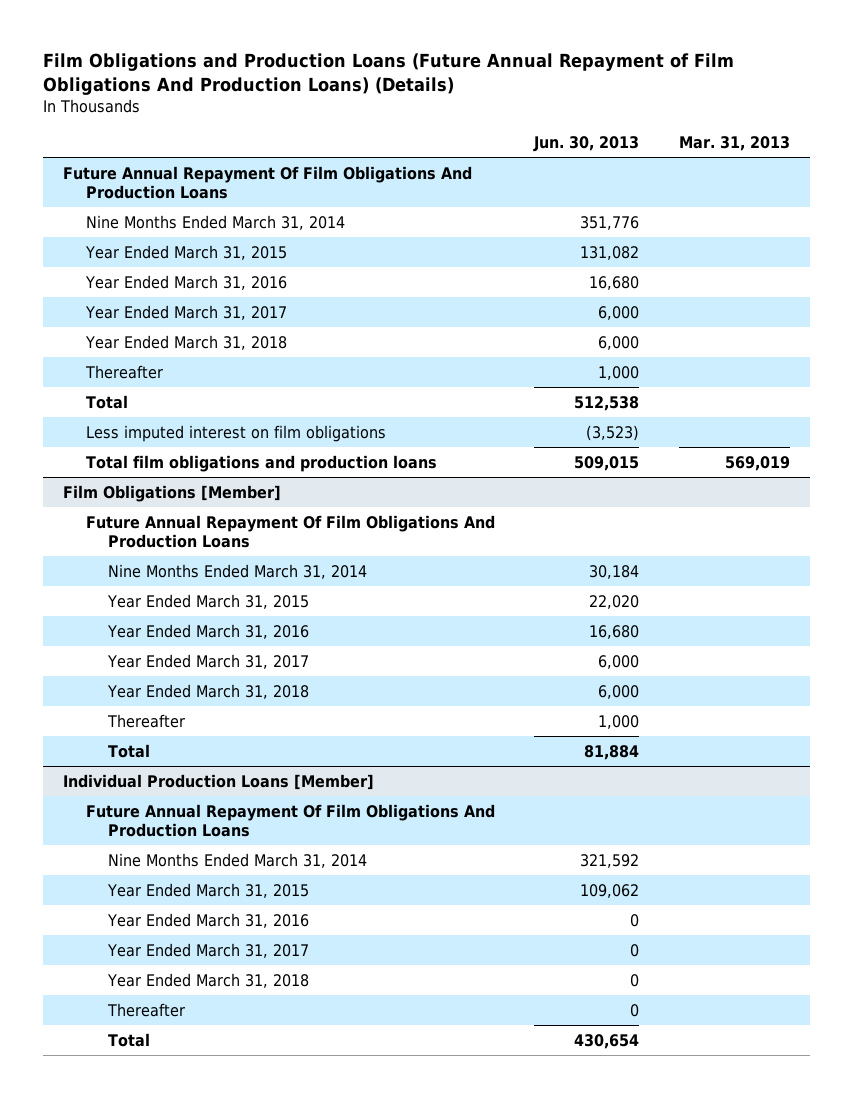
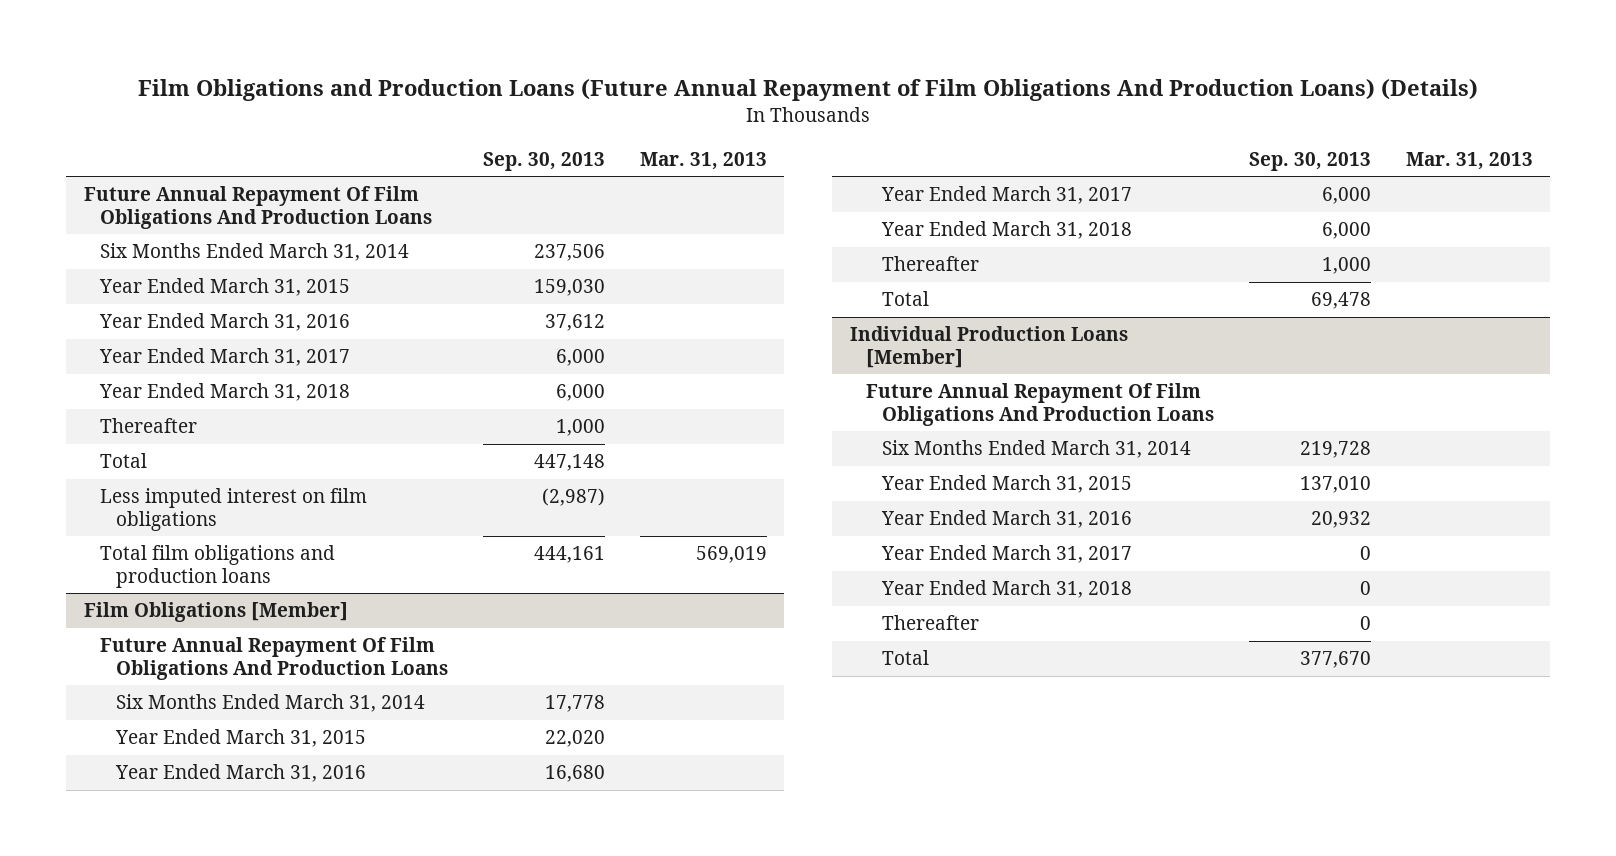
- | Jun. 30, 2013 | Mar. 31, 2013
+ | Sep. 30, 2013 | Mar. 31, 2013
- Nine Months Ended March 31, 2014 | 351,776 |
+ Six Months Ended March 31, 2014 | 237,506 |
@ Film Obligations [Member]
- Nine Months Ended March 31, 2014 | 30,184 |
+ Six Months Ended March 31, 2014 | 17,778 |
@ Individual Production Loans [Member]
- Nine Months Ended March 31, 2014 | 321,592 |
+ Six Months Ended March 31, 2014 | 219,728 |

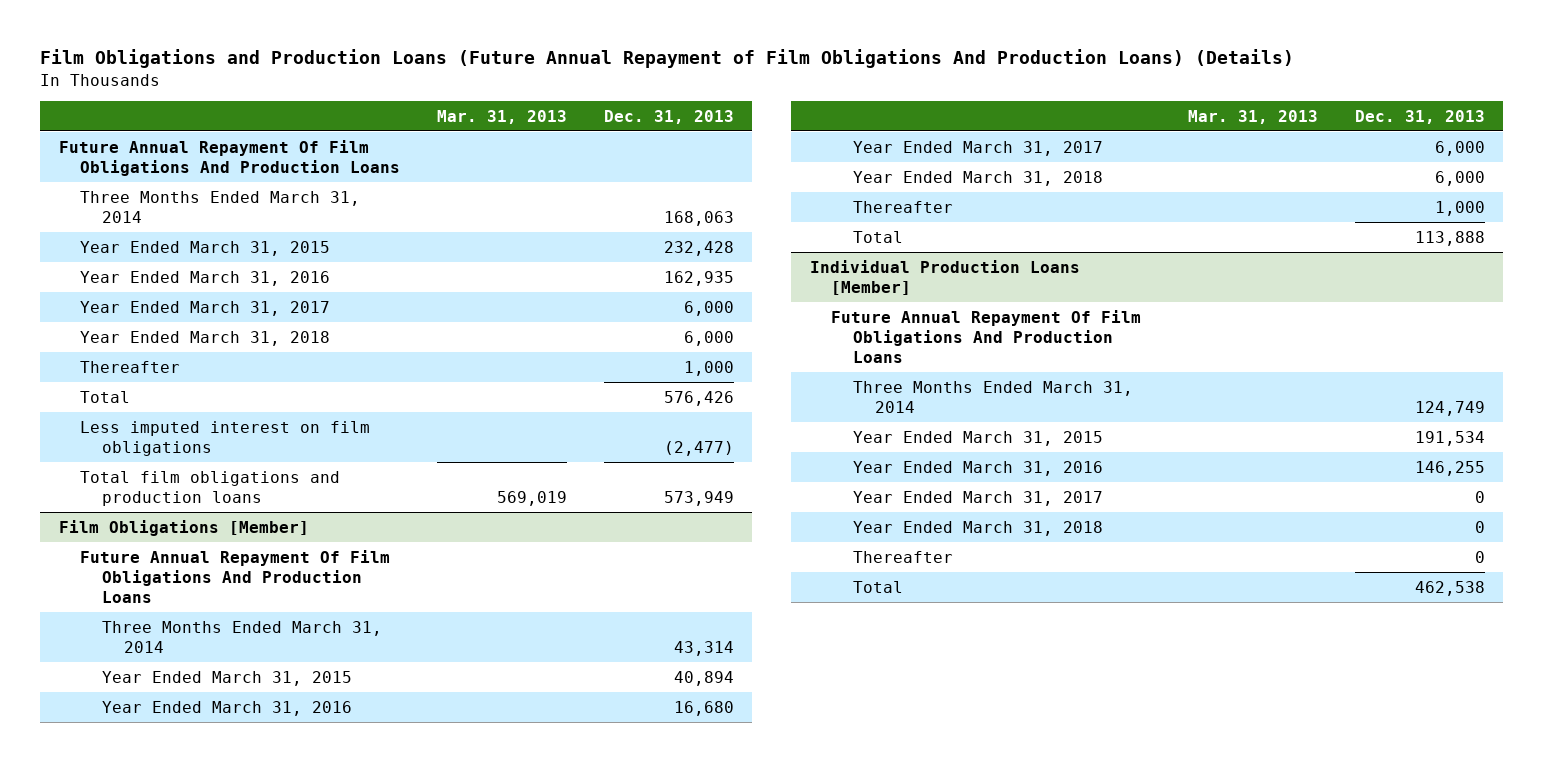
- | Sep. 30, 2013 | Mar. 31, 2013
+ | Mar. 31, 2013 | Dec. 31, 2013
- Six Months Ended March 31, 2014 | 237,506 |
+ Three Months Ended March 31, 2014 | | 168,063
@ Film Obligations [Member]
- Six Months Ended March 31, 2014 | 17,778 |
+ Three Months Ended March 31, 2014 | | 43,314
@ Individual Production Loans [Member]
- Six Months Ended March 31, 2014 | 219,728 |
+ Three Months Ended March 31, 2014 | | 124,749

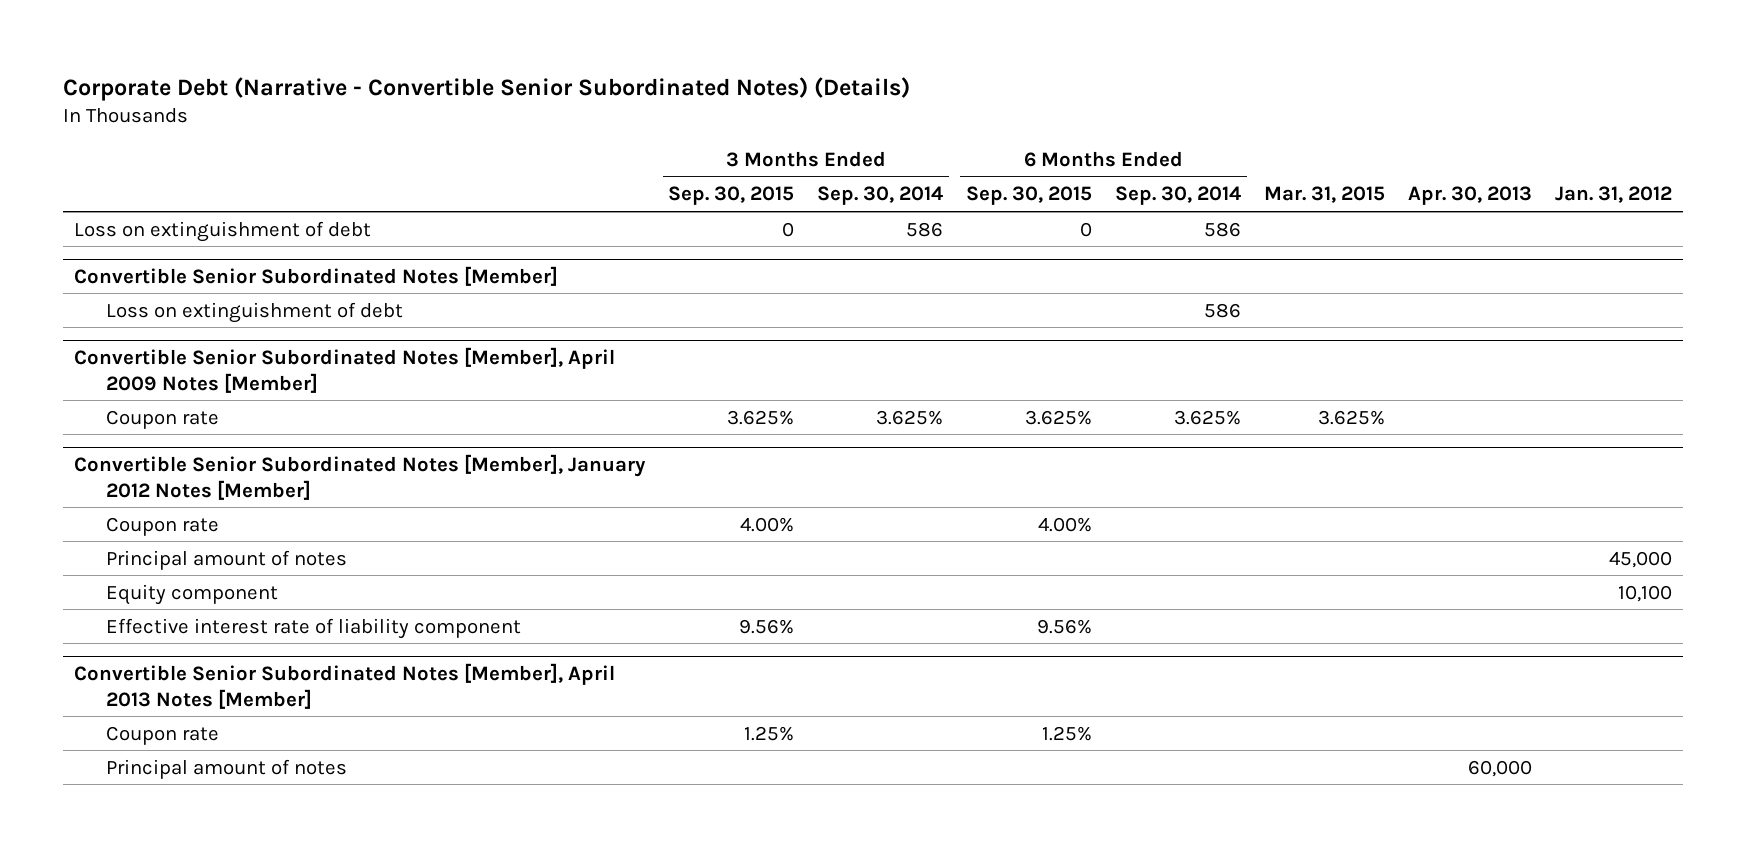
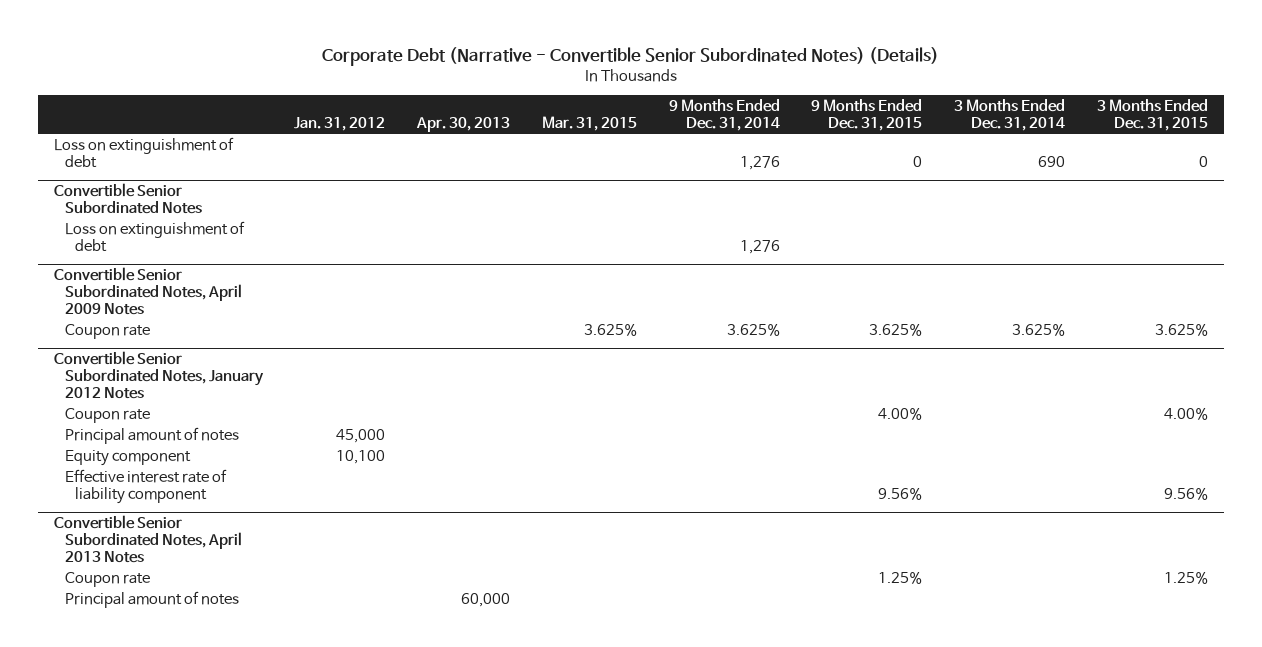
- | 3 Months Ended Sep. 30, 2015 | 3 Months Ended Sep. 30, 2014 | 6 Months Ended Sep. 30, 2015 | 6 Months Ended Sep. 30, 2014 | Mar. 31, 2015 | Apr. 30, 2013 | Jan. 31, 2012
+ | Jan. 31, 2012 | Apr. 30, 2013 | Mar. 31, 2015 | 9 Months Ended Dec. 31, 2014 | 9 Months Ended Dec. 31, 2015 | 3 Months Ended Dec. 31, 2014 | 3 Months Ended Dec. 31, 2015
- Convertible Senior Subordinated Notes [Member]
+ Convertible Senior Subordinated Notes
- Convertible Senior Subordinated Notes [Member], April 2009 Notes [Member]
+ Convertible Senior Subordinated Notes, April 2009 Notes
- Convertible Senior Subordinated Notes [Member], January 2012 Notes [Member]
+ Convertible Senior Subordinated Notes, January 2012 Notes
- Convertible Senior Subordinated Notes [Member], April 2013 Notes [Member]
+ Convertible Senior Subordinated Notes, April 2013 Notes

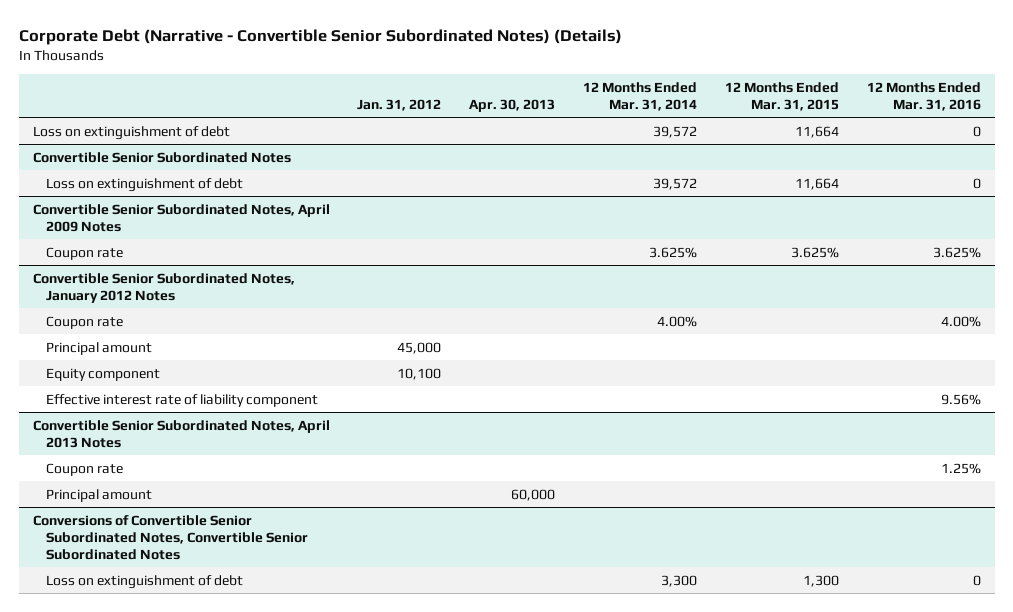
- | Jan. 31, 2012 | Apr. 30, 2013 | Mar. 31, 2015 | 9 Months Ended Dec. 31, 2014 | 9 Months Ended Dec. 31, 2015 | 3 Months Ended Dec. 31, 2014 | 3 Months Ended Dec. 31, 2015
+ | Jan. 31, 2012 | Apr. 30, 2013 | 12 Months Ended Mar. 31, 2014 | 12 Months Ended Mar. 31, 2015 | 12 Months Ended Mar. 31, 2016
@ Convertible Senior Subordinated Notes, January 2012 Notes
- Principal amount of notes | 45,000 | | | | | |
+ Principal amount | 45,000 | | | |
@ Convertible Senior Subordinated Notes, April 2013 Notes
- Principal amount of notes | | 60,000 | | | | |
+ Principal amount | | 60,000 | | |
+ Conversions of Convertible Senior Subordinated Notes, Convertible Senior Subordinated Notes
+ Loss on extinguishment of debt | | | 3,300 | 1,300 | 0

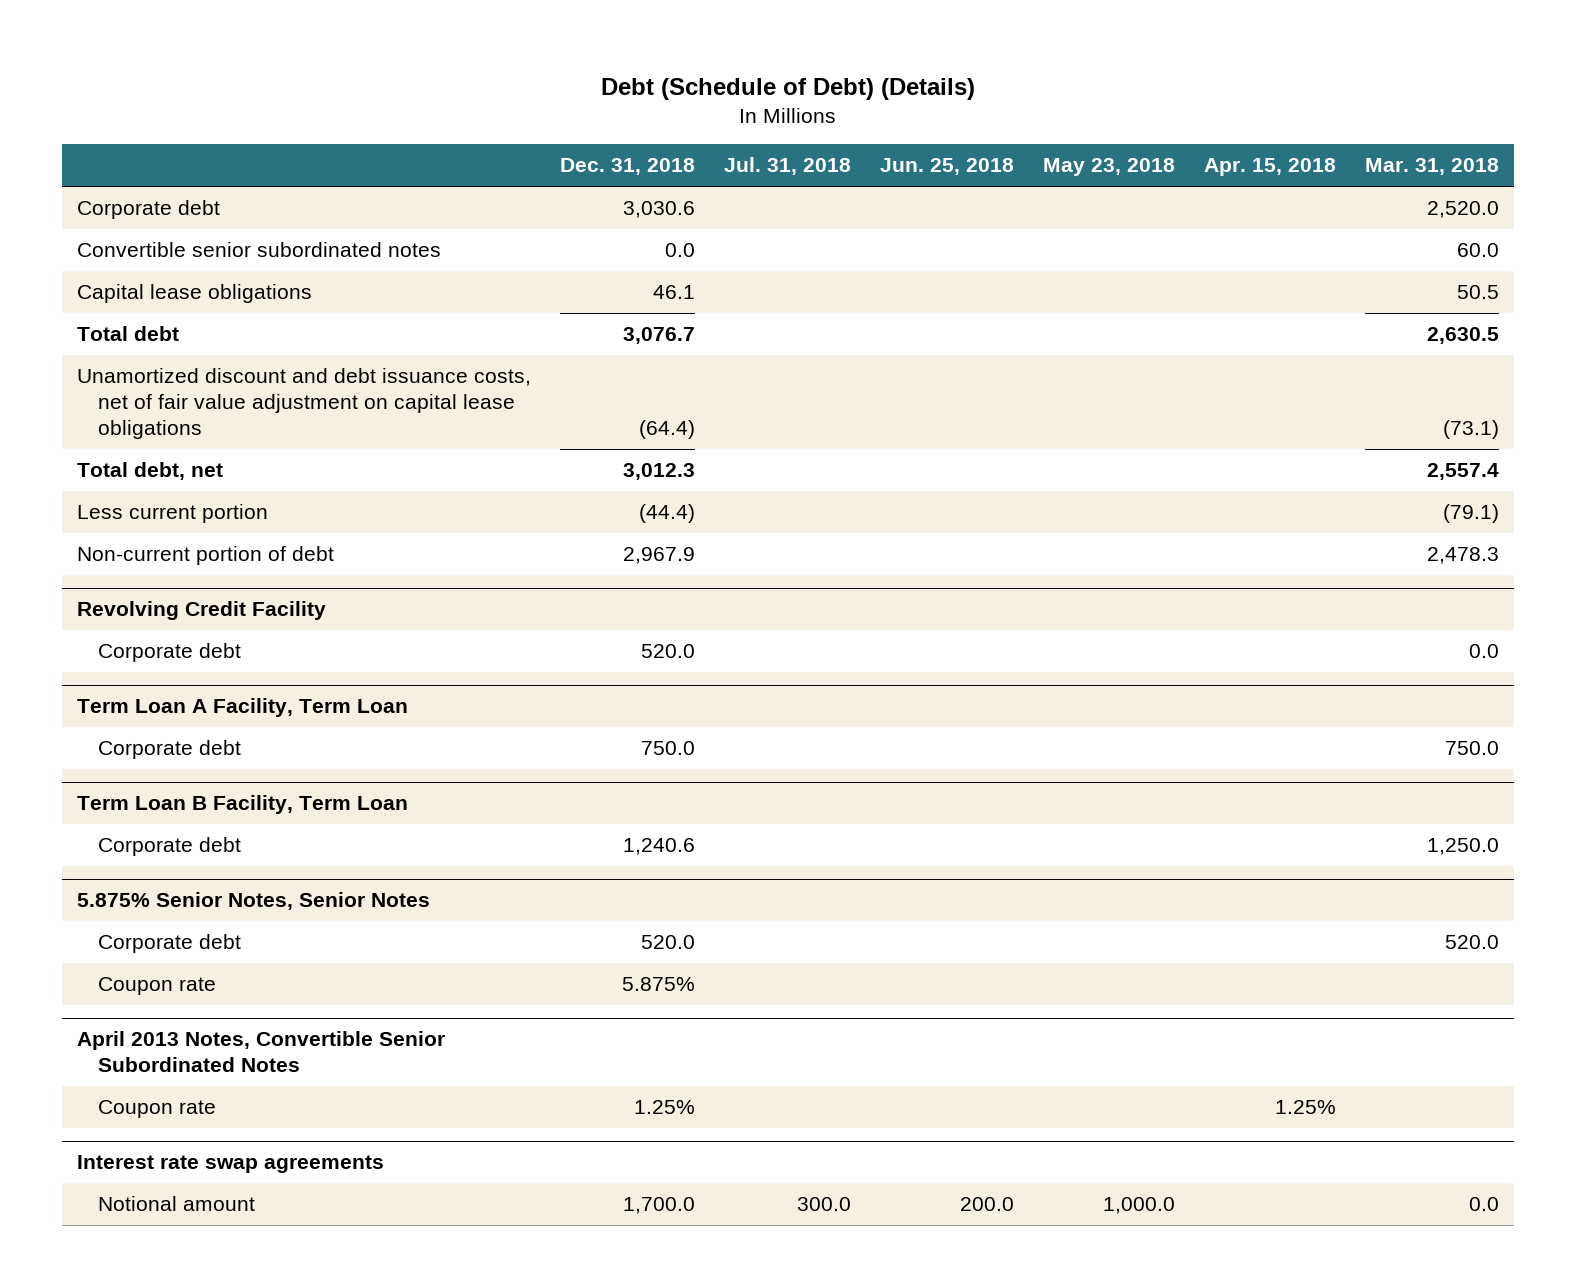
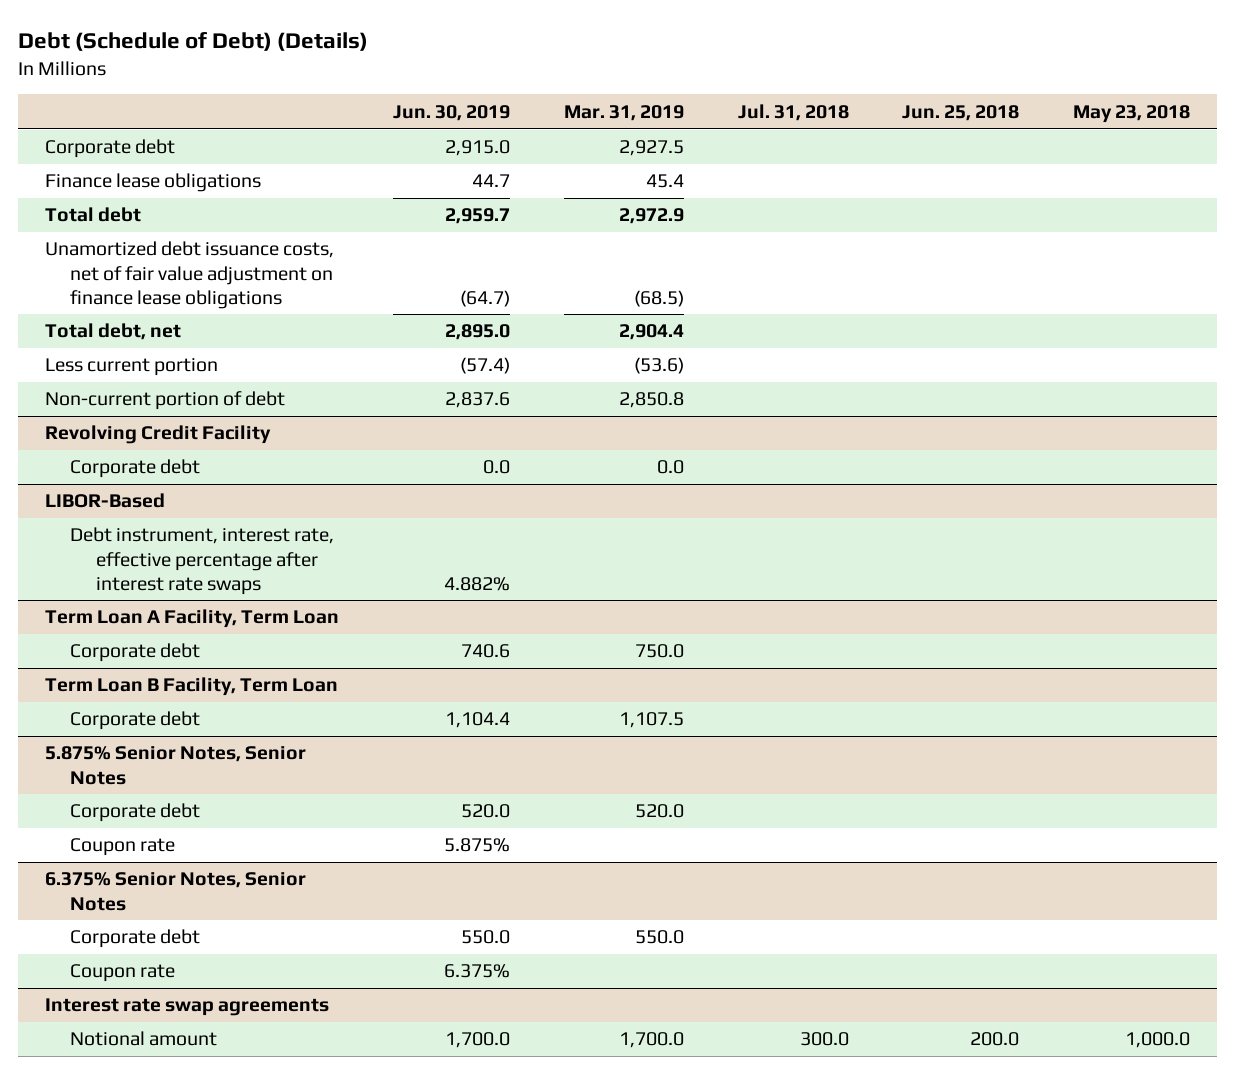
- | Dec. 31, 2018 | Jul. 31, 2018 | Jun. 25, 2018 | May 23, 2018 | Apr. 15, 2018 | Mar. 31, 2018
+ | Jun. 30, 2019 | Mar. 31, 2019 | Jul. 31, 2018 | Jun. 25, 2018 | May 23, 2018
- Convertible senior subordinated notes | 0.0 | | | | | 60.0
- Capital lease obligations | 46.1 | | | | | 50.5
+ Finance lease obligations | 44.7 | 45.4 | | |
- Unamortized discount and debt issuance costs, net of fair value adjustment on capital lease obligations | (64.4) | | | | | (73.1)
+ Unamortized debt issuance costs, net of fair value adjustment on finance lease obligations | (64.7) | (68.5) | | |
+ LIBOR-Based
+ Debt instrument, interest rate, effective percentage after interest rate swaps | 4.882% | | | |
- April 2013 Notes, Convertible Senior Subordinated Notes
- Coupon rate | 1.25% | | | | 1.25% |
+ 6.375% Senior Notes, Senior Notes
+ Corporate debt | 550.0 | 550.0 | | |
+ Coupon rate | 6.375% | | | |

